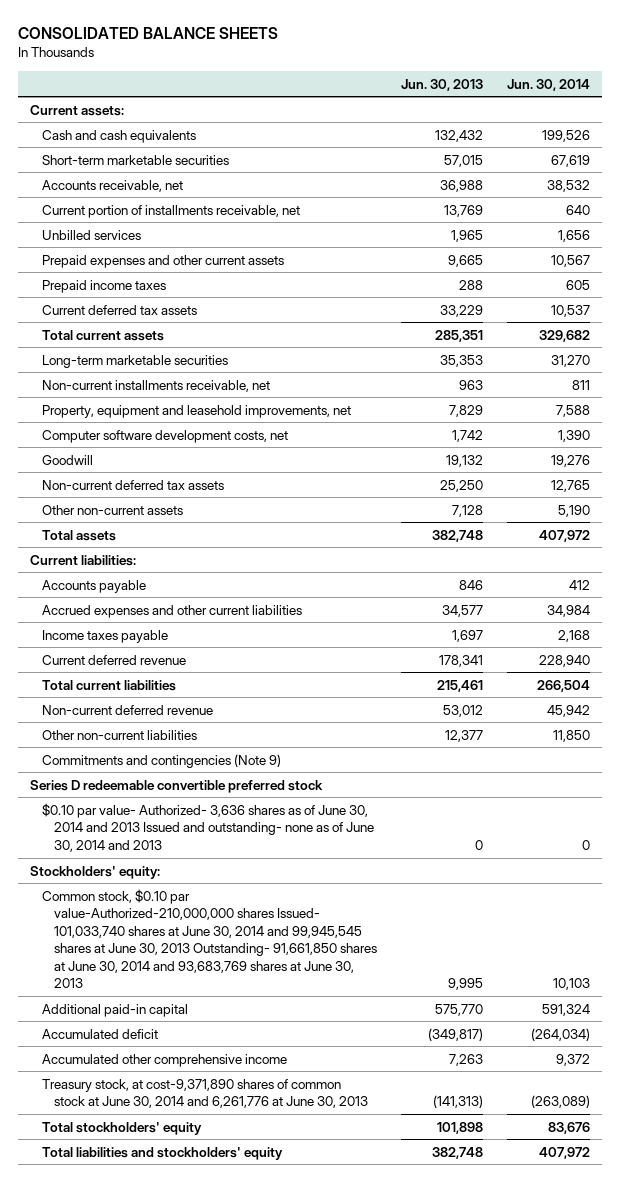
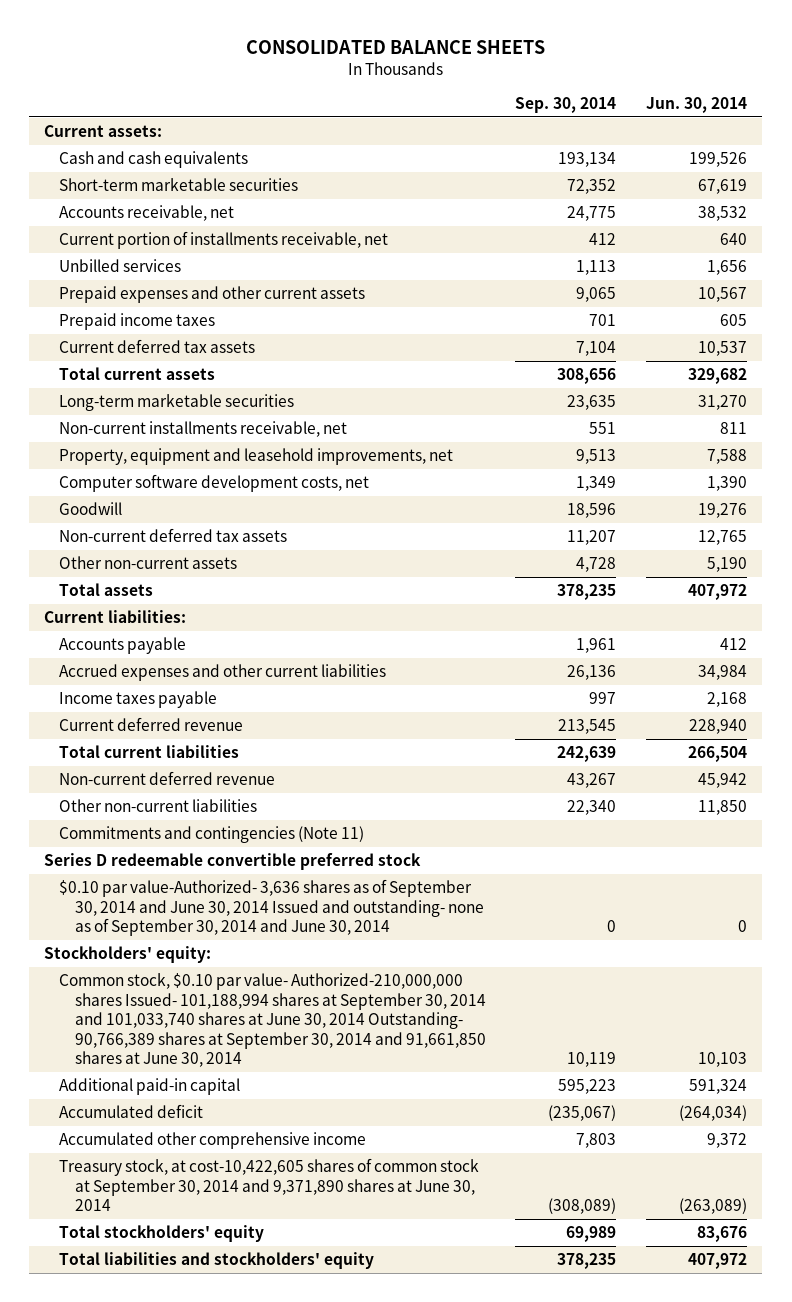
- | Jun. 30, 2013 | Jun. 30, 2014
+ | Sep. 30, 2014 | Jun. 30, 2014
- Commitments and contingencies (Note 9)
+ Commitments and contingencies (Note 11)
- $0.10 par value- Authorized- 3,636 shares as of June 30, 2014 and 2013 Issued and outstanding- none as of June 30, 2014 and 2013 | 0 | 0
+ $0.10 par value-Authorized- 3,636 shares as of September 30, 2014 and June 30, 2014 Issued and outstanding- none as of September 30, 2014 and June 30, 2014 | 0 | 0
- Common stock, $0.10 par value-Authorized-210,000,000 shares Issued- 101,033,740 shares at June 30, 2014 and 99,945,545 shares at June 30, 2013 Outstanding- 91,661,850 shares at June 30, 2014 and 93,683,769 shares at June 30, 2013 | 9,995 | 10,103
+ Common stock, $0.10 par value- Authorized-210,000,000 shares Issued- 101,188,994 shares at September 30, 2014 and 101,033,740 shares at June 30, 2014 Outstanding- 90,766,389 shares at September 30, 2014 and 91,661,850 shares at June 30, 2014 | 10,119 | 10,103
- Treasury stock, at cost-9,371,890 shares of common stock at June 30, 2014 and 6,261,776 at June 30, 2013 | (141,313) | (263,089)
+ Treasury stock, at cost-10,422,605 shares of common stock at September 30, 2014 and 9,371,890 shares at June 30, 2014 | (308,089) | (263,089)

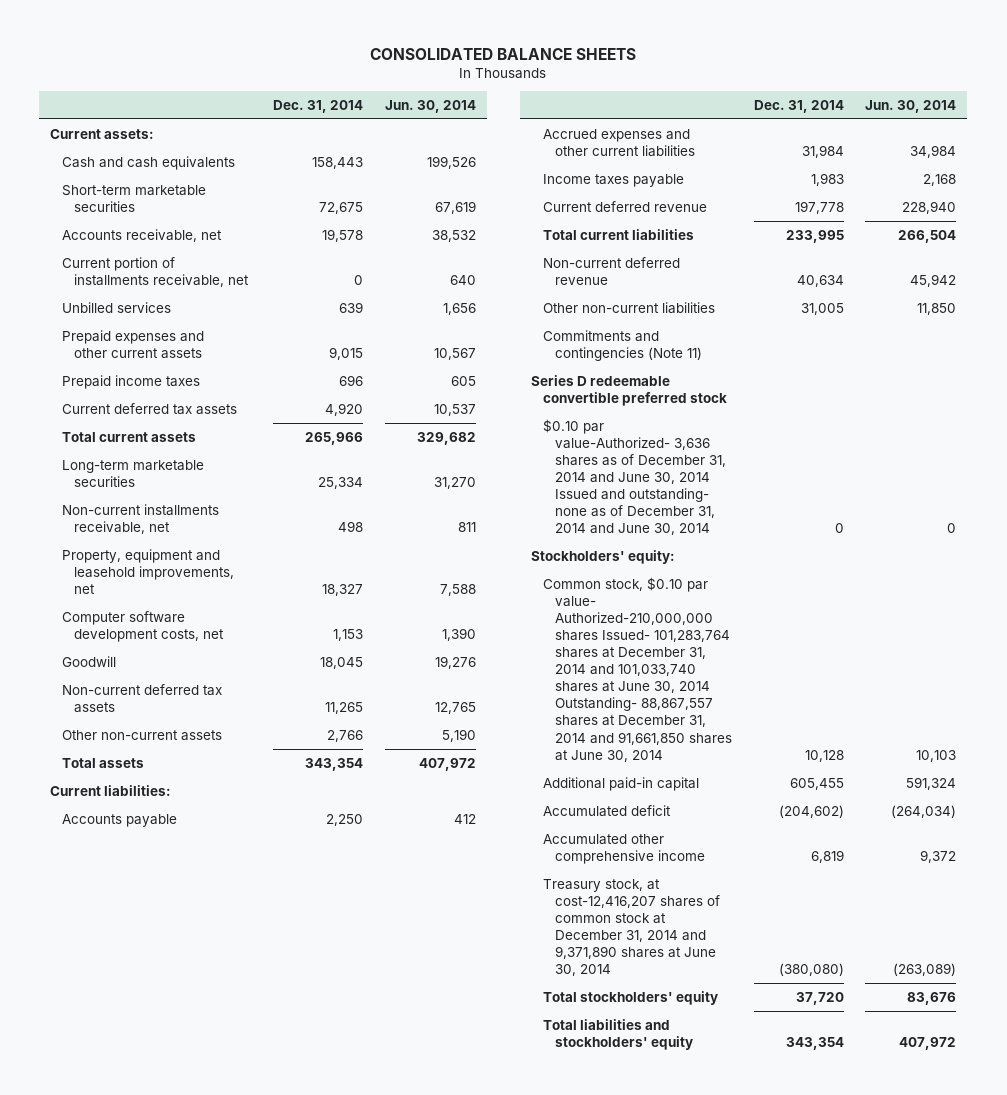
- | Sep. 30, 2014 | Jun. 30, 2014
+ | Dec. 31, 2014 | Jun. 30, 2014
- $0.10 par value-Authorized- 3,636 shares as of September 30, 2014 and June 30, 2014 Issued and outstanding- none as of September 30, 2014 and June 30, 2014 | 0 | 0
+ $0.10 par value-Authorized- 3,636 shares as of December 31, 2014 and June 30, 2014 Issued and outstanding- none as of December 31, 2014 and June 30, 2014 | 0 | 0
- Common stock, $0.10 par value- Authorized-210,000,000 shares Issued- 101,188,994 shares at September 30, 2014 and 101,033,740 shares at June 30, 2014 Outstanding- 90,766,389 shares at September 30, 2014 and 91,661,850 shares at June 30, 2014 | 10,119 | 10,103
+ Common stock, $0.10 par value- Authorized-210,000,000 shares Issued- 101,283,764 shares at December 31, 2014 and 101,033,740 shares at June 30, 2014 Outstanding- 88,867,557 shares at December 31, 2014 and 91,661,850 shares at June 30, 2014 | 10,128 | 10,103
- Treasury stock, at cost-10,422,605 shares of common stock at September 30, 2014 and 9,371,890 shares at June 30, 2014 | (308,089) | (263,089)
+ Treasury stock, at cost-12,416,207 shares of common stock at December 31, 2014 and 9,371,890 shares at June 30, 2014 | (380,080) | (263,089)

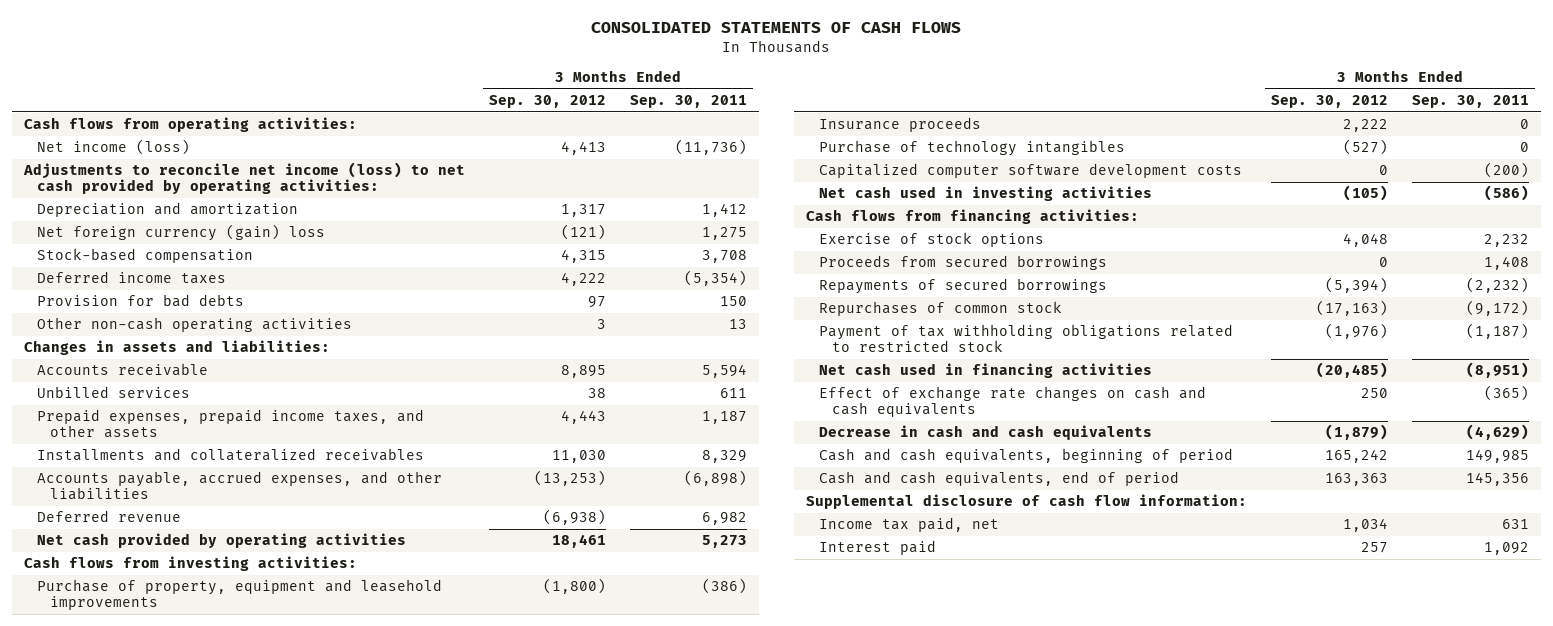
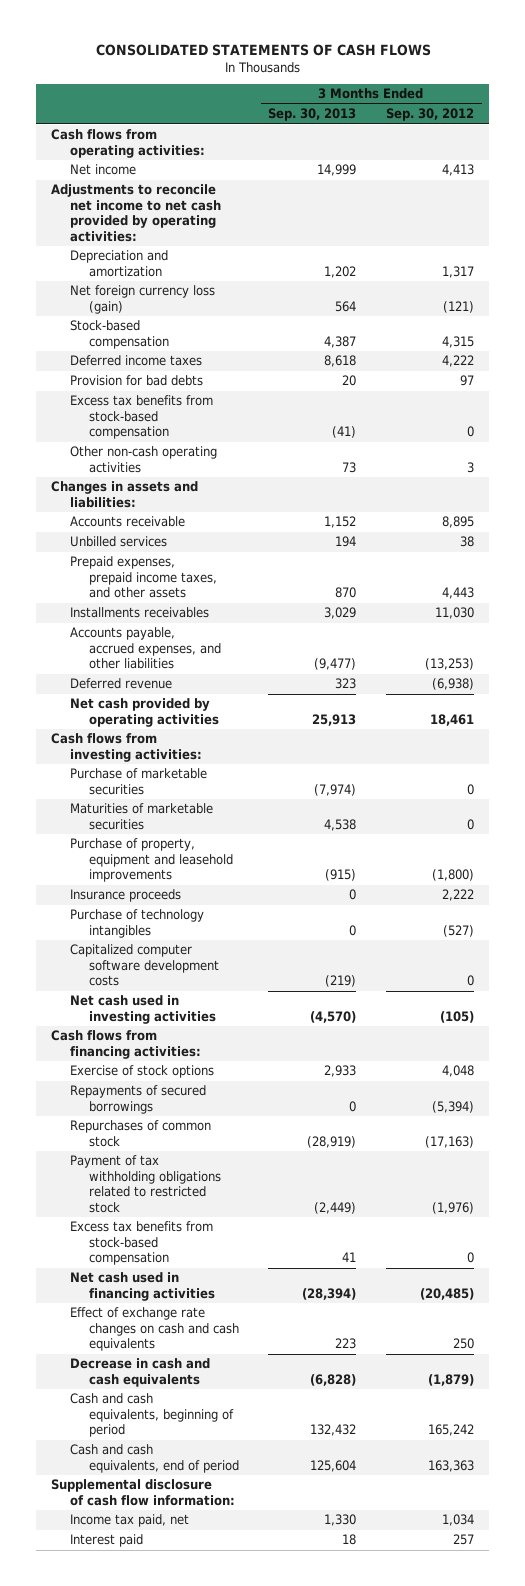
- | 3 Months Ended Sep. 30, 2012 | 3 Months Ended Sep. 30, 2011
+ | 3 Months Ended Sep. 30, 2013 | 3 Months Ended Sep. 30, 2012
- Net income (loss) | 4,413 | (11,736)
- Adjustments to reconcile net income (loss) to net cash provided by operating activities:
+ Net income | 14,999 | 4,413
+ Adjustments to reconcile net income to net cash provided by operating activities:
- Net foreign currency (gain) loss | (121) | 1,275
+ Net foreign currency loss (gain) | 564 | (121)
+ Excess tax benefits from stock-based compensation | (41) | 0
- Installments and collateralized receivables | 11,030 | 8,329
+ Installments receivables | 3,029 | 11,030
+ Purchase of marketable securities | (7,974) | 0
+ Maturities of marketable securities | 4,538 | 0
- Proceeds from secured borrowings | 0 | 1,408
+ Excess tax benefits from stock-based compensation | 41 | 0

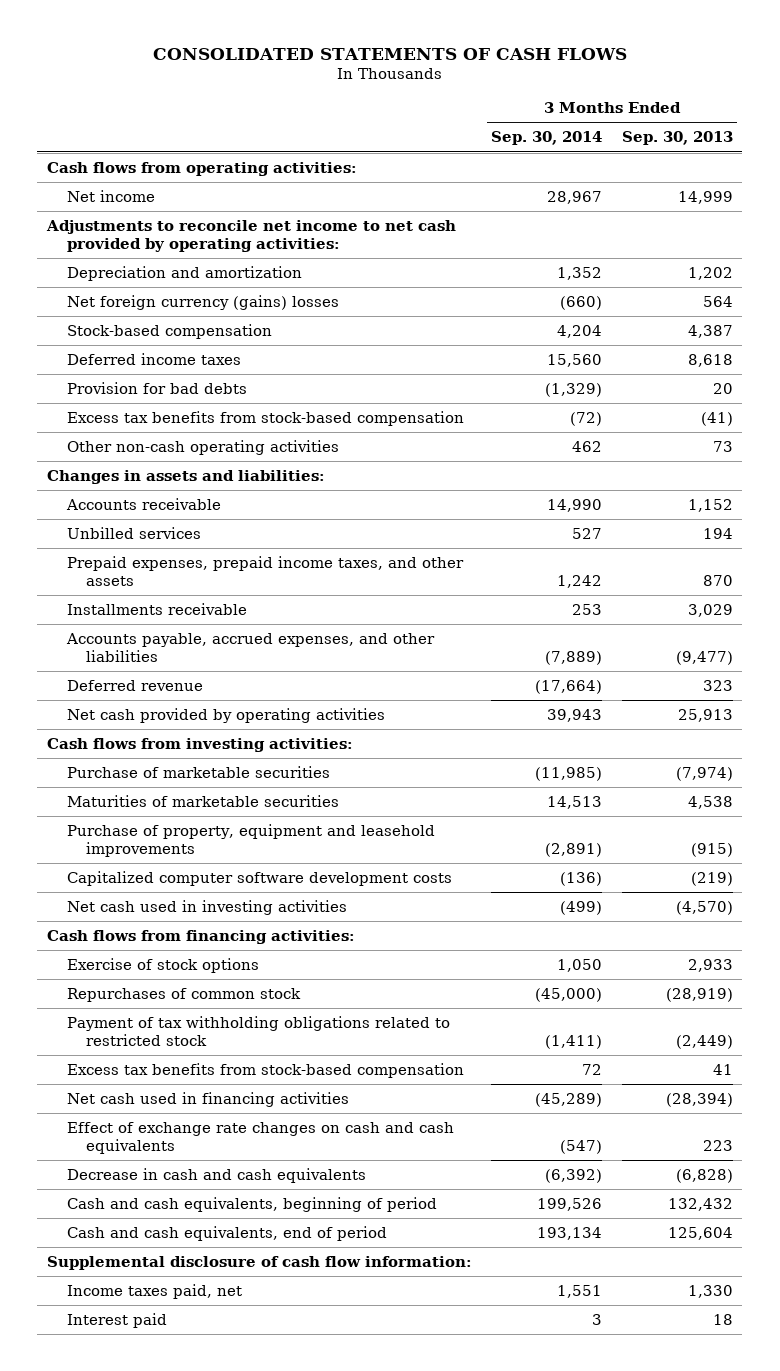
- | 3 Months Ended Sep. 30, 2013 | 3 Months Ended Sep. 30, 2012
+ | 3 Months Ended Sep. 30, 2014 | 3 Months Ended Sep. 30, 2013
- Net foreign currency loss (gain) | 564 | (121)
+ Net foreign currency (gains) losses | (660) | 564
- Installments receivables | 3,029 | 11,030
+ Installments receivable | 253 | 3,029
- Insurance proceeds | 0 | 2,222
- Purchase of technology intangibles | 0 | (527)
- Repayments of secured borrowings | 0 | (5,394)
- Income tax paid, net | 1,330 | 1,034
+ Income taxes paid, net | 1,551 | 1,330

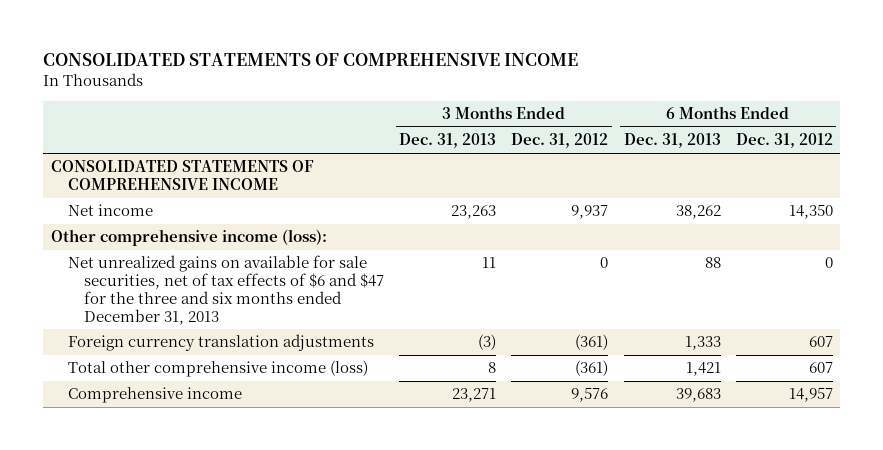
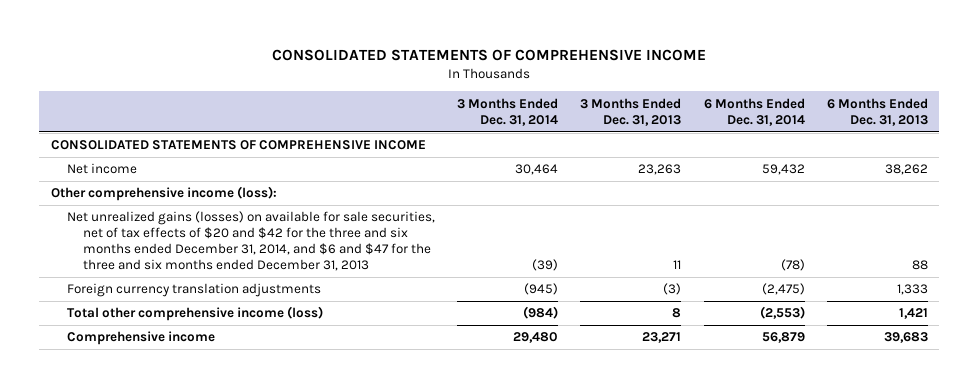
- | 3 Months Ended Dec. 31, 2013 | 3 Months Ended Dec. 31, 2012 | 6 Months Ended Dec. 31, 2013 | 6 Months Ended Dec. 31, 2012
+ | 3 Months Ended Dec. 31, 2014 | 3 Months Ended Dec. 31, 2013 | 6 Months Ended Dec. 31, 2014 | 6 Months Ended Dec. 31, 2013
- Net unrealized gains on available for sale securities, net of tax effects of $6 and $47 for the three and six months ended December 31, 2013 | 11 | 0 | 88 | 0
+ Net unrealized gains (losses) on available for sale securities, net of tax effects of $20 and $42 for the three and six months ended December 31, 2014, and $6 and $47 for the three and six months ended December 31, 2013 | (39) | 11 | (78) | 88

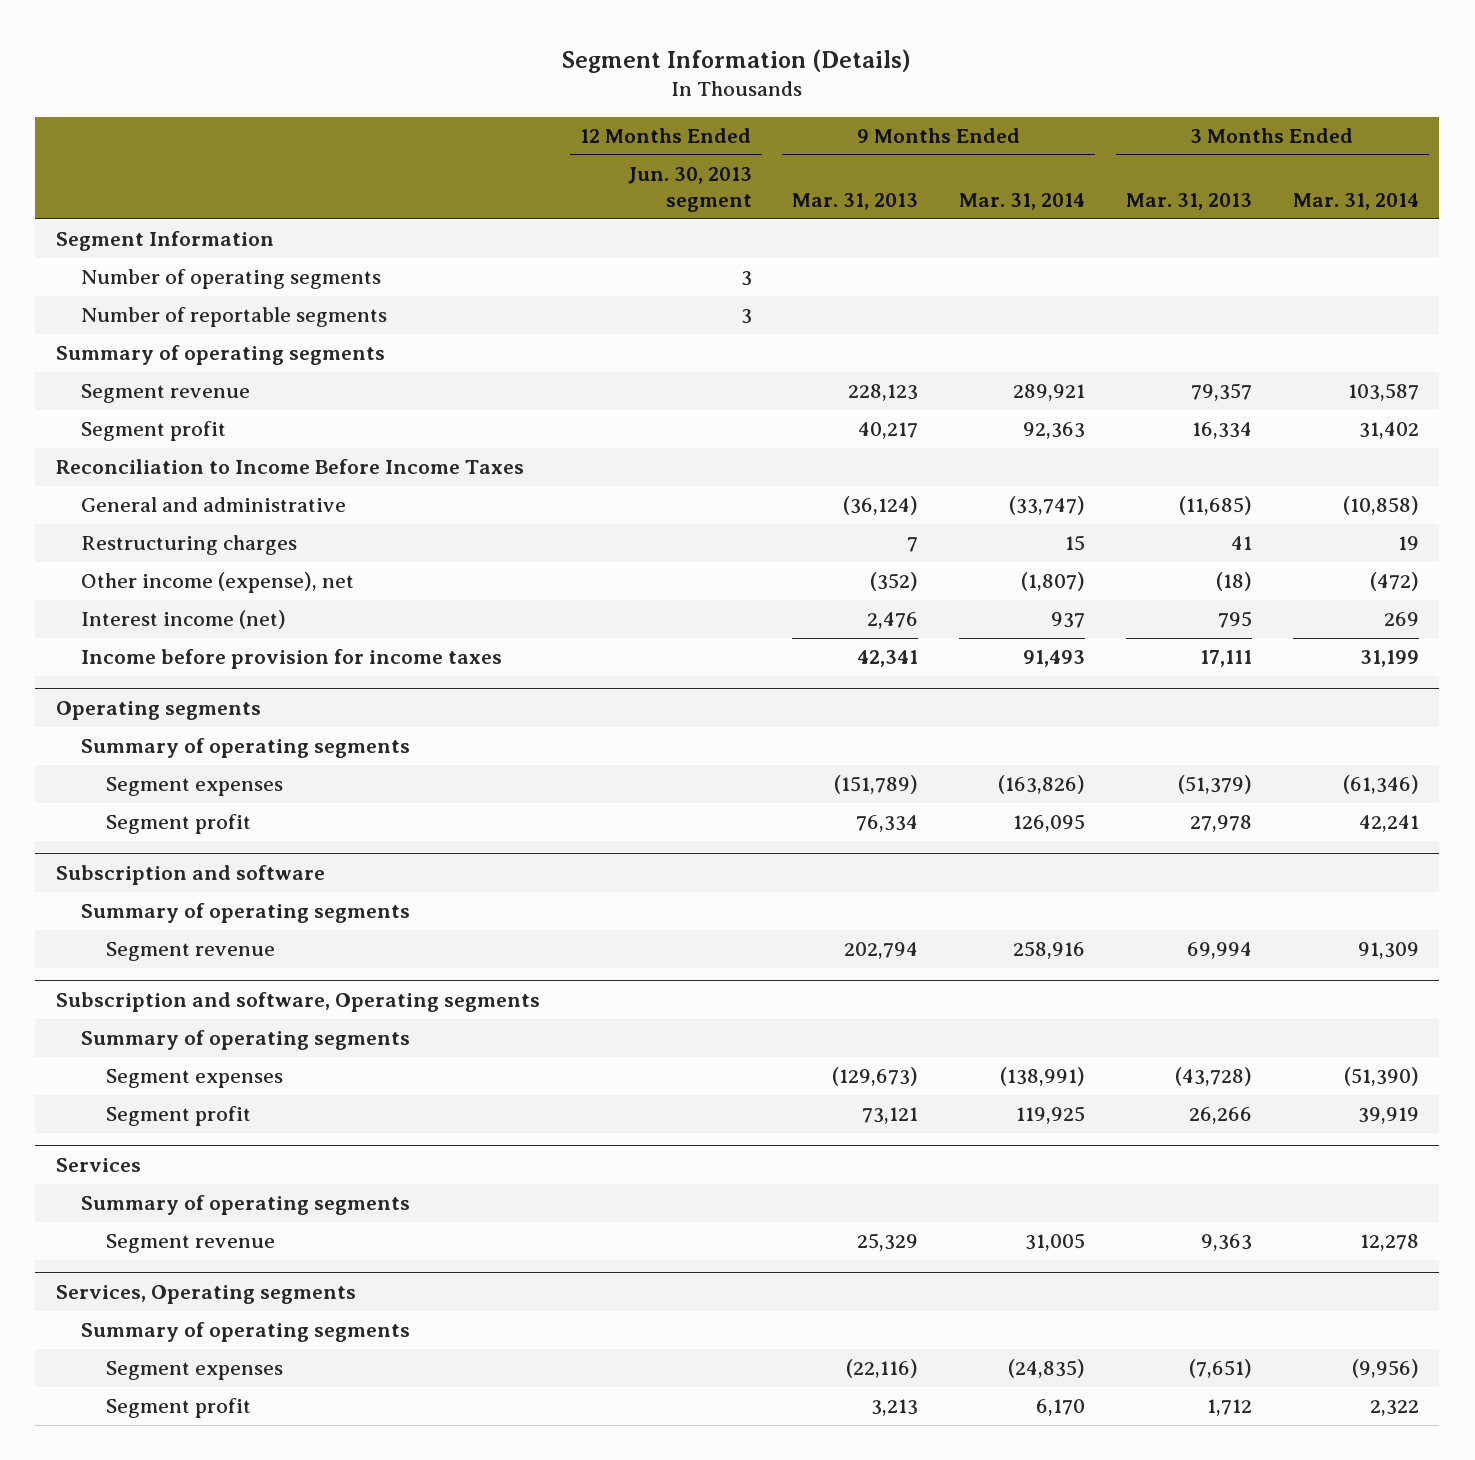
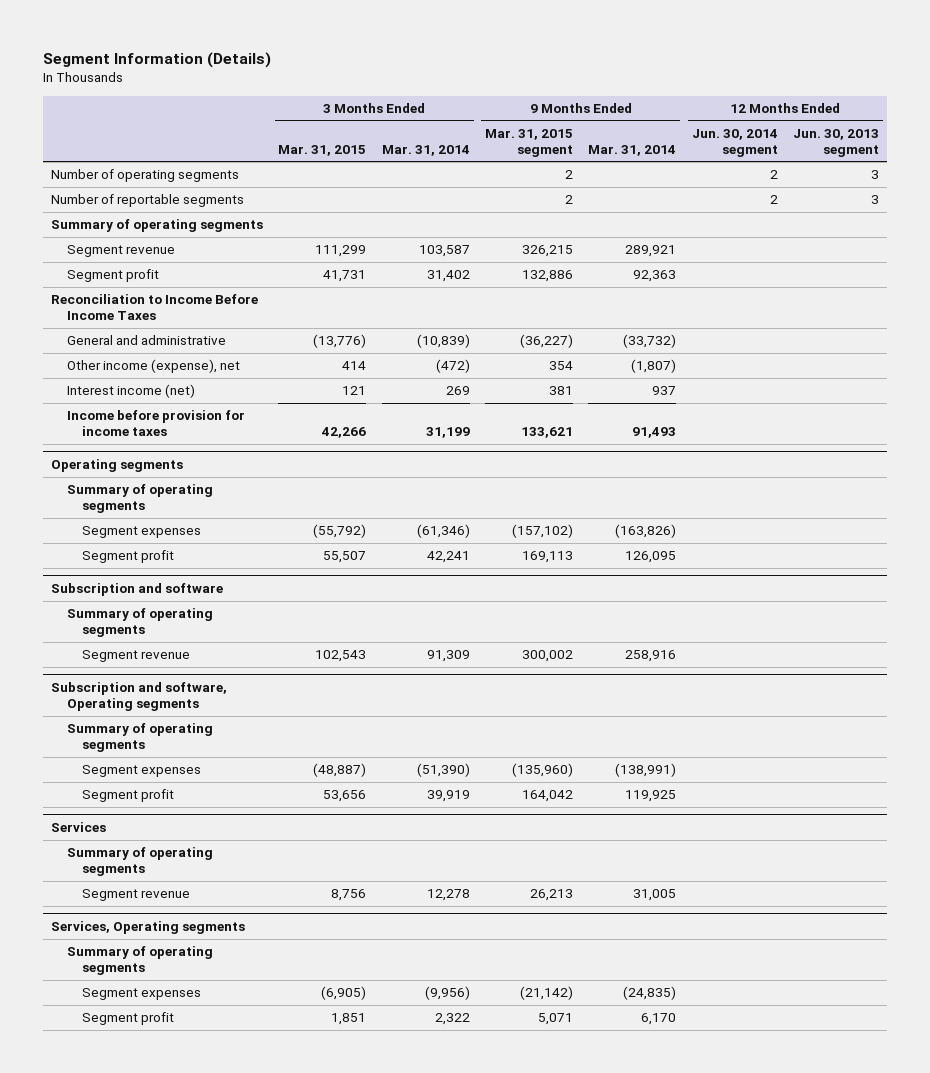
- | 12 Months Ended Jun. 30, 2013 segment | 9 Months Ended Mar. 31, 2013 | 9 Months Ended Mar. 31, 2014 | 3 Months Ended Mar. 31, 2013 | 3 Months Ended Mar. 31, 2014
+ | 3 Months Ended Mar. 31, 2015 | 3 Months Ended Mar. 31, 2014 | 9 Months Ended Mar. 31, 2015 segment | 9 Months Ended Mar. 31, 2014 | 12 Months Ended Jun. 30, 2014 segment | 12 Months Ended Jun. 30, 2013 segment
- Segment Information
- General and administrative | | (36,124) | (33,747) | (11,685) | (10,858)
- Restructuring charges | | 7 | 15 | 41 | 19
+ General and administrative | (13,776) | (10,839) | (36,227) | (33,732) | |

